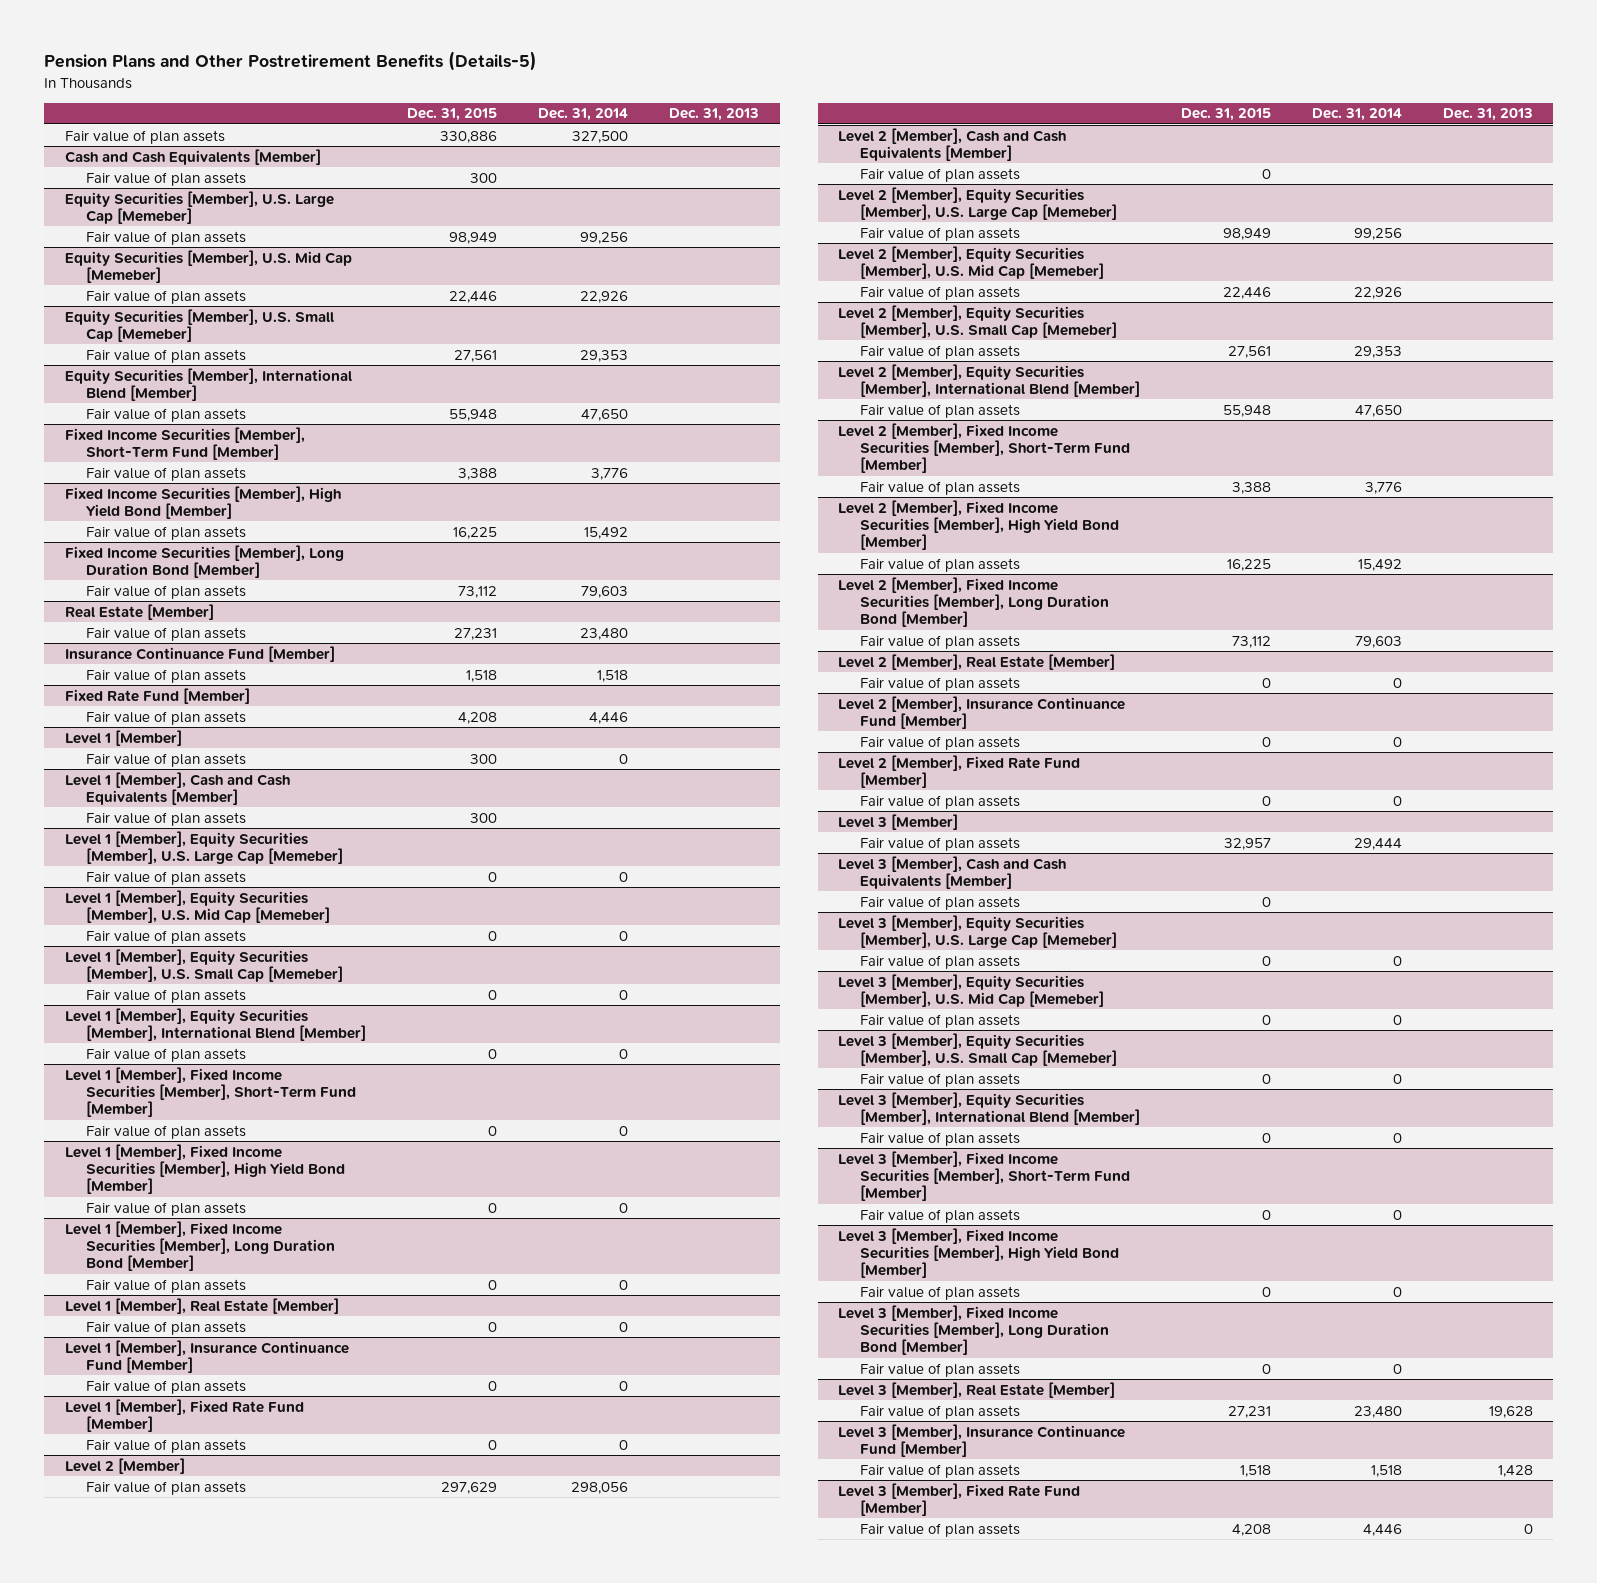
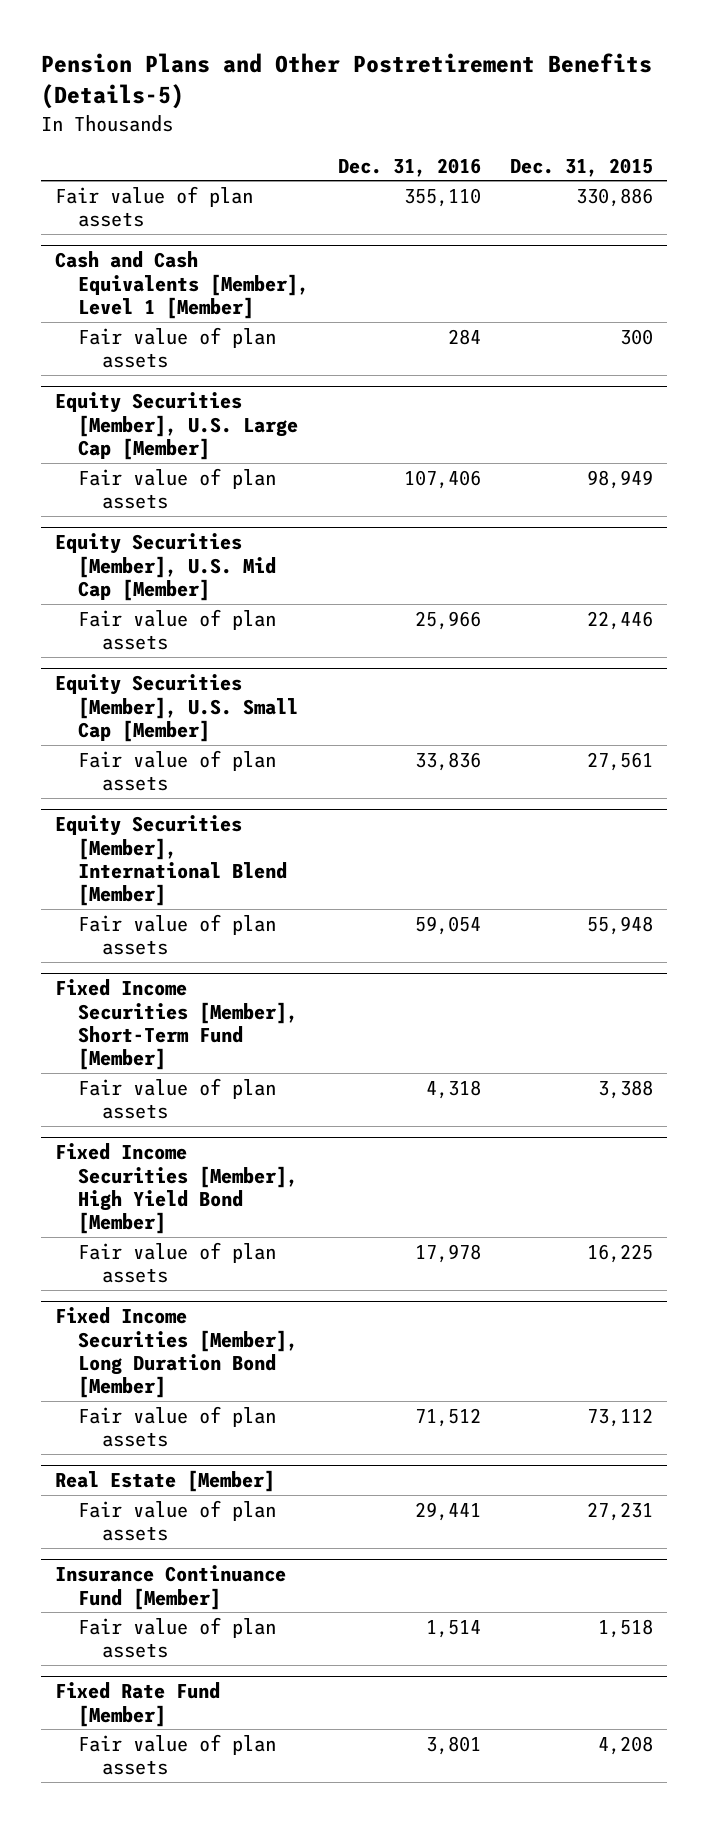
- | Dec. 31, 2015 | Dec. 31, 2014 | Dec. 31, 2013
+ | Dec. 31, 2016 | Dec. 31, 2015
- Cash and Cash Equivalents [Member]
+ Cash and Cash Equivalents [Member], Level 1 [Member]
- Equity Securities [Member], U.S. Large Cap [Memeber]
+ Equity Securities [Member], U.S. Large Cap [Member]
- Equity Securities [Member], U.S. Mid Cap [Memeber]
+ Equity Securities [Member], U.S. Mid Cap [Member]
- Equity Securities [Member], U.S. Small Cap [Memeber]
+ Equity Securities [Member], U.S. Small Cap [Member]
- Level 1 [Member]
- Fair value of plan assets | 300 | 0 |
- Level 1 [Member], Cash and Cash Equivalents [Member]
- Fair value of plan assets | 300 | |
- Level 1 [Member], Equity Securities [Member], U.S. Large Cap [Memeber]
- Fair value of plan assets | 0 | 0 |
- Level 1 [Member], Equity Securities [Member], U.S. Mid Cap [Memeber]
- Fair value of plan assets | 0 | 0 |
- Level 1 [Member], Equity Securities [Member], U.S. Small Cap [Memeber]
- Fair value of plan assets | 0 | 0 |
- Level 1 [Member], Equity Securities [Member], International Blend [Member]
- Fair value of plan assets | 0 | 0 |
- Level 1 [Member], Fixed Income Securities [Member], Short-Term Fund [Member]
- Fair value of plan assets | 0 | 0 |
- Level 1 [Member], Fixed Income Securities [Member], High Yield Bond [Member]
- Fair value of plan assets | 0 | 0 |
- Level 1 [Member], Fixed Income Securities [Member], Long Duration Bond [Member]
- Fair value of plan assets | 0 | 0 |
- Level 1 [Member], Real Estate [Member]
- Fair value of plan assets | 0 | 0 |
- Level 1 [Member], Insurance Continuance Fund [Member]
- Fair value of plan assets | 0 | 0 |
- Level 1 [Member], Fixed Rate Fund [Member]
- Fair value of plan assets | 0 | 0 |
- Level 2 [Member]
- Fair value of plan assets | 297,629 | 298,056 |
- Level 2 [Member], Cash and Cash Equivalents [Member]
- Fair value of plan assets | 0 | |
- Level 2 [Member], Equity Securities [Member], U.S. Large Cap [Memeber]
- Fair value of plan assets | 98,949 | 99,256 |
- Level 2 [Member], Equity Securities [Member], U.S. Mid Cap [Memeber]
- Fair value of plan assets | 22,446 | 22,926 |
- Level 2 [Member], Equity Securities [Member], U.S. Small Cap [Memeber]
- Fair value of plan assets | 27,561 | 29,353 |
- Level 2 [Member], Equity Securities [Member], International Blend [Member]
- Fair value of plan assets | 55,948 | 47,650 |
- Level 2 [Member], Fixed Income Securities [Member], Short-Term Fund [Member]
- Fair value of plan assets | 3,388 | 3,776 |
- Level 2 [Member], Fixed Income Securities [Member], High Yield Bond [Member]
- Fair value of plan assets | 16,225 | 15,492 |
- Level 2 [Member], Fixed Income Securities [Member], Long Duration Bond [Member]
- Fair value of plan assets | 73,112 | 79,603 |
- Level 2 [Member], Real Estate [Member]
- Fair value of plan assets | 0 | 0 |
- Level 2 [Member], Insurance Continuance Fund [Member]
- Fair value of plan assets | 0 | 0 |
- Level 2 [Member], Fixed Rate Fund [Member]
- Fair value of plan assets | 0 | 0 |
- Level 3 [Member]
- Fair value of plan assets | 32,957 | 29,444 |
- Level 3 [Member], Cash and Cash Equivalents [Member]
- Fair value of plan assets | 0 | |
- Level 3 [Member], Equity Securities [Member], U.S. Large Cap [Memeber]
- Fair value of plan assets | 0 | 0 |
- Level 3 [Member], Equity Securities [Member], U.S. Mid Cap [Memeber]
- Fair value of plan assets | 0 | 0 |
- Level 3 [Member], Equity Securities [Member], U.S. Small Cap [Memeber]
- Fair value of plan assets | 0 | 0 |
- Level 3 [Member], Equity Securities [Member], International Blend [Member]
- Fair value of plan assets | 0 | 0 |
- Level 3 [Member], Fixed Income Securities [Member], Short-Term Fund [Member]
- Fair value of plan assets | 0 | 0 |
- Level 3 [Member], Fixed Income Securities [Member], High Yield Bond [Member]
- Fair value of plan assets | 0 | 0 |
- Level 3 [Member], Fixed Income Securities [Member], Long Duration Bond [Member]
- Fair value of plan assets | 0 | 0 |
- Level 3 [Member], Real Estate [Member]
- Fair value of plan assets | 27,231 | 23,480 | 19,628
- Level 3 [Member], Insurance Continuance Fund [Member]
- Fair value of plan assets | 1,518 | 1,518 | 1,428
- Level 3 [Member], Fixed Rate Fund [Member]
- Fair value of plan assets | 4,208 | 4,446 | 0

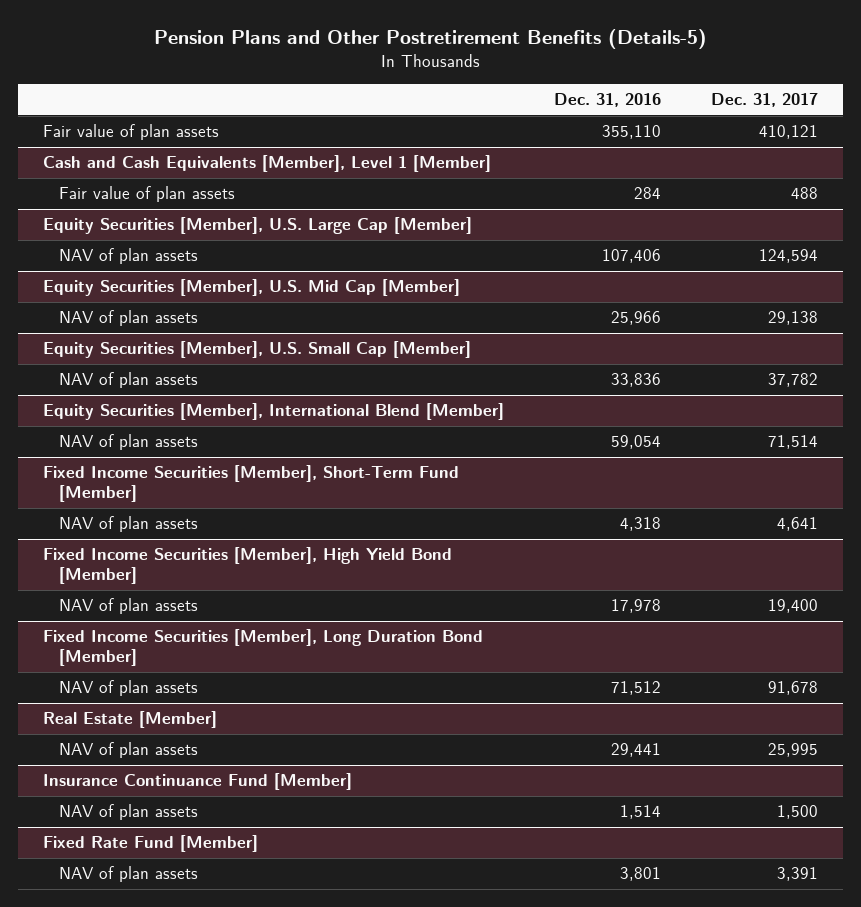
- | Dec. 31, 2016 | Dec. 31, 2015
+ | Dec. 31, 2016 | Dec. 31, 2017
@ Equity Securities [Member], U.S. Large Cap [Member]
- Fair value of plan assets | 107,406 | 98,949
+ NAV of plan assets | 107,406 | 124,594
@ Equity Securities [Member], U.S. Mid Cap [Member]
- Fair value of plan assets | 25,966 | 22,446
+ NAV of plan assets | 25,966 | 29,138
@ Equity Securities [Member], U.S. Small Cap [Member]
- Fair value of plan assets | 33,836 | 27,561
+ NAV of plan assets | 33,836 | 37,782
@ Equity Securities [Member], International Blend [Member]
- Fair value of plan assets | 59,054 | 55,948
+ NAV of plan assets | 59,054 | 71,514
@ Fixed Income Securities [Member], Short-Term Fund [Member]
- Fair value of plan assets | 4,318 | 3,388
+ NAV of plan assets | 4,318 | 4,641
@ Fixed Income Securities [Member], High Yield Bond [Member]
- Fair value of plan assets | 17,978 | 16,225
+ NAV of plan assets | 17,978 | 19,400
@ Fixed Income Securities [Member], Long Duration Bond [Member]
- Fair value of plan assets | 71,512 | 73,112
+ NAV of plan assets | 71,512 | 91,678
@ Real Estate [Member]
- Fair value of plan assets | 29,441 | 27,231
+ NAV of plan assets | 29,441 | 25,995
@ Insurance Continuance Fund [Member]
- Fair value of plan assets | 1,514 | 1,518
+ NAV of plan assets | 1,514 | 1,500
@ Fixed Rate Fund [Member]
- Fair value of plan assets | 3,801 | 4,208
+ NAV of plan assets | 3,801 | 3,391

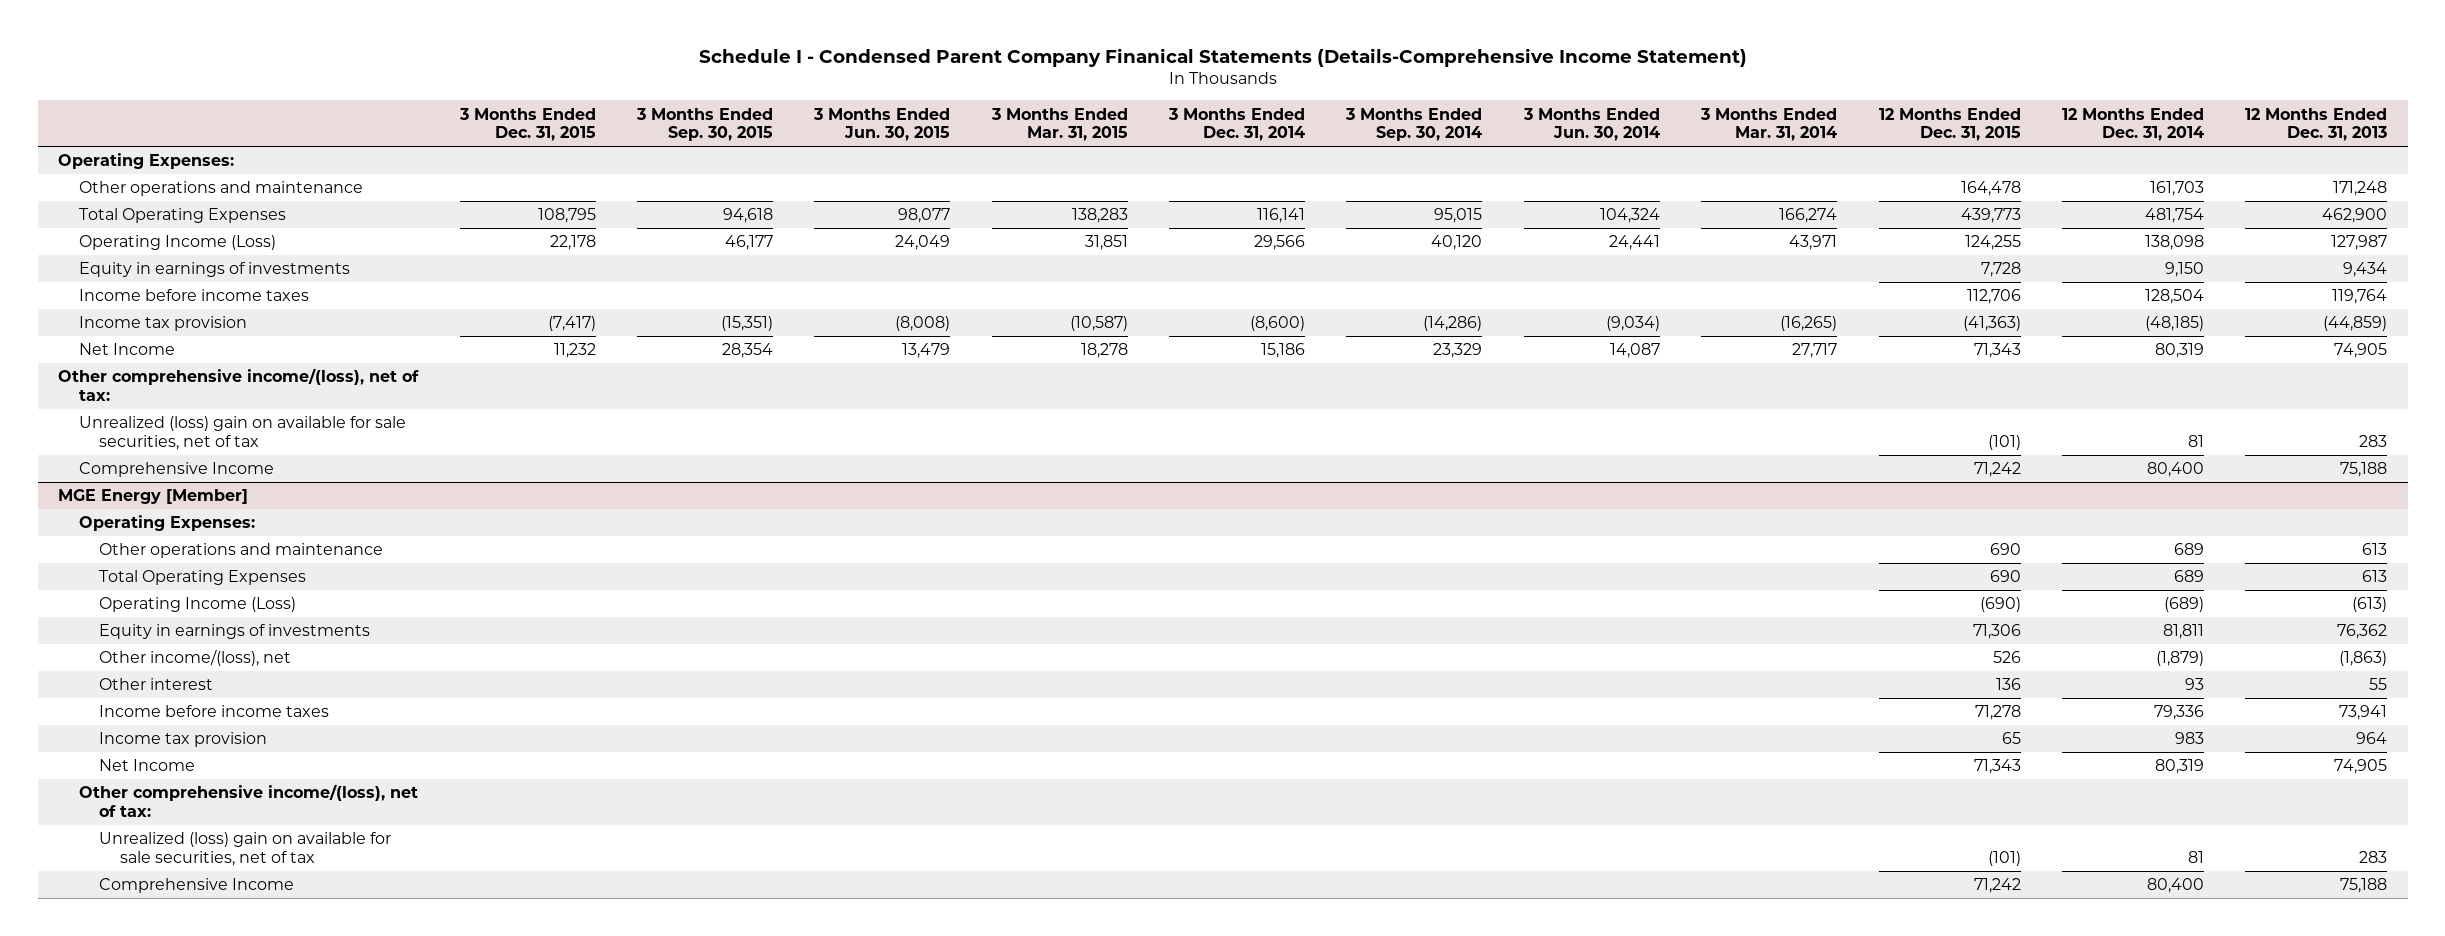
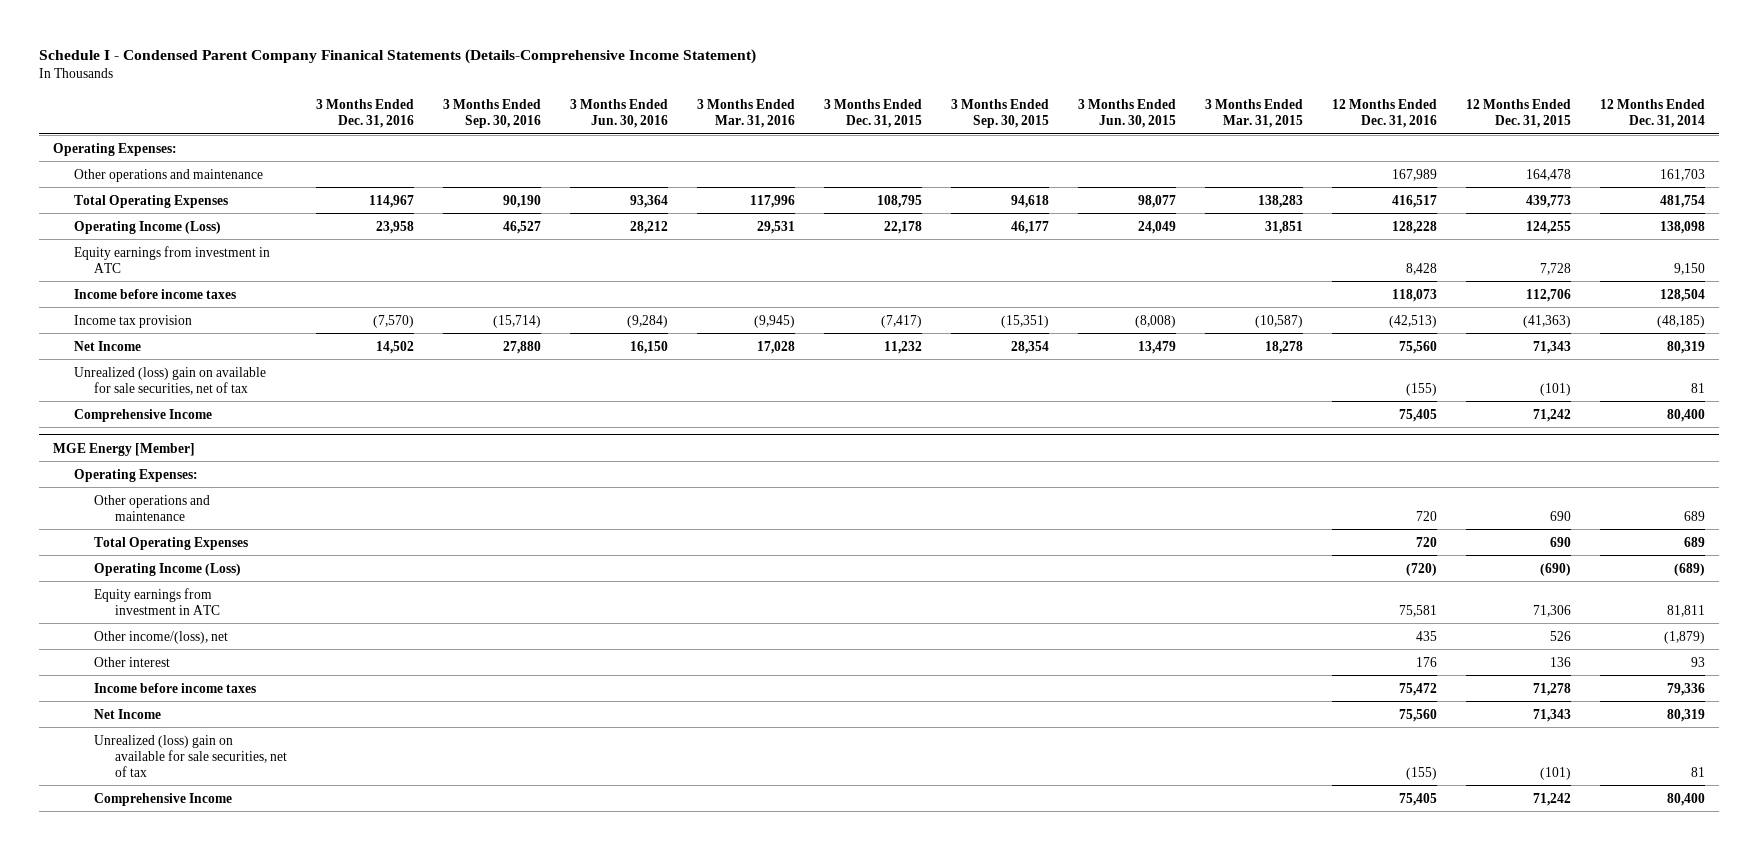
- | 3 Months Ended Dec. 31, 2015 | 3 Months Ended Sep. 30, 2015 | 3 Months Ended Jun. 30, 2015 | 3 Months Ended Mar. 31, 2015 | 3 Months Ended Dec. 31, 2014 | 3 Months Ended Sep. 30, 2014 | 3 Months Ended Jun. 30, 2014 | 3 Months Ended Mar. 31, 2014 | 12 Months Ended Dec. 31, 2015 | 12 Months Ended Dec. 31, 2014 | 12 Months Ended Dec. 31, 2013
+ | 3 Months Ended Dec. 31, 2016 | 3 Months Ended Sep. 30, 2016 | 3 Months Ended Jun. 30, 2016 | 3 Months Ended Mar. 31, 2016 | 3 Months Ended Dec. 31, 2015 | 3 Months Ended Sep. 30, 2015 | 3 Months Ended Jun. 30, 2015 | 3 Months Ended Mar. 31, 2015 | 12 Months Ended Dec. 31, 2016 | 12 Months Ended Dec. 31, 2015 | 12 Months Ended Dec. 31, 2014
- Equity in earnings of investments | | | | | | | | | 7,728 | 9,150 | 9,434
+ Equity earnings from investment in ATC | | | | | | | | | 8,428 | 7,728 | 9,150
- Other comprehensive income/(loss), net of tax:
@ MGE Energy [Member]
- Equity in earnings of investments | | | | | | | | | 71,306 | 81,811 | 76,362
+ Equity earnings from investment in ATC | | | | | | | | | 75,581 | 71,306 | 81,811
- Income tax provision | | | | | | | | | 65 | 983 | 964
- Other comprehensive income/(loss), net of tax:

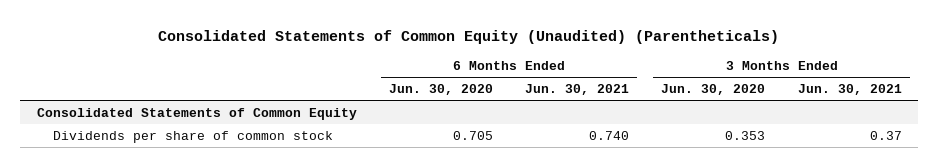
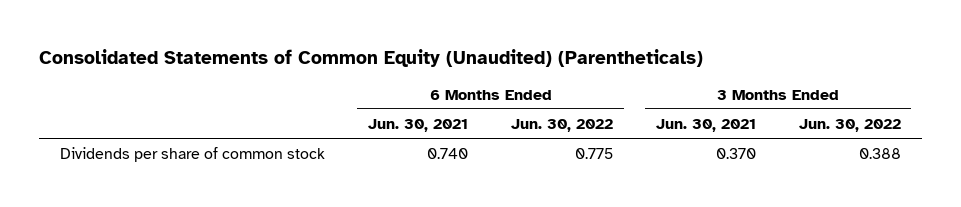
- | 6 Months Ended Jun. 30, 2020 | 6 Months Ended Jun. 30, 2021 | 3 Months Ended Jun. 30, 2020 | 3 Months Ended Jun. 30, 2021
+ | 6 Months Ended Jun. 30, 2021 | 6 Months Ended Jun. 30, 2022 | 3 Months Ended Jun. 30, 2021 | 3 Months Ended Jun. 30, 2022
- Consolidated Statements of Common Equity
- Dividends per share of common stock | 0.705 | 0.740 | 0.353 | 0.37
+ Dividends per share of common stock | 0.740 | 0.775 | 0.370 | 0.388

